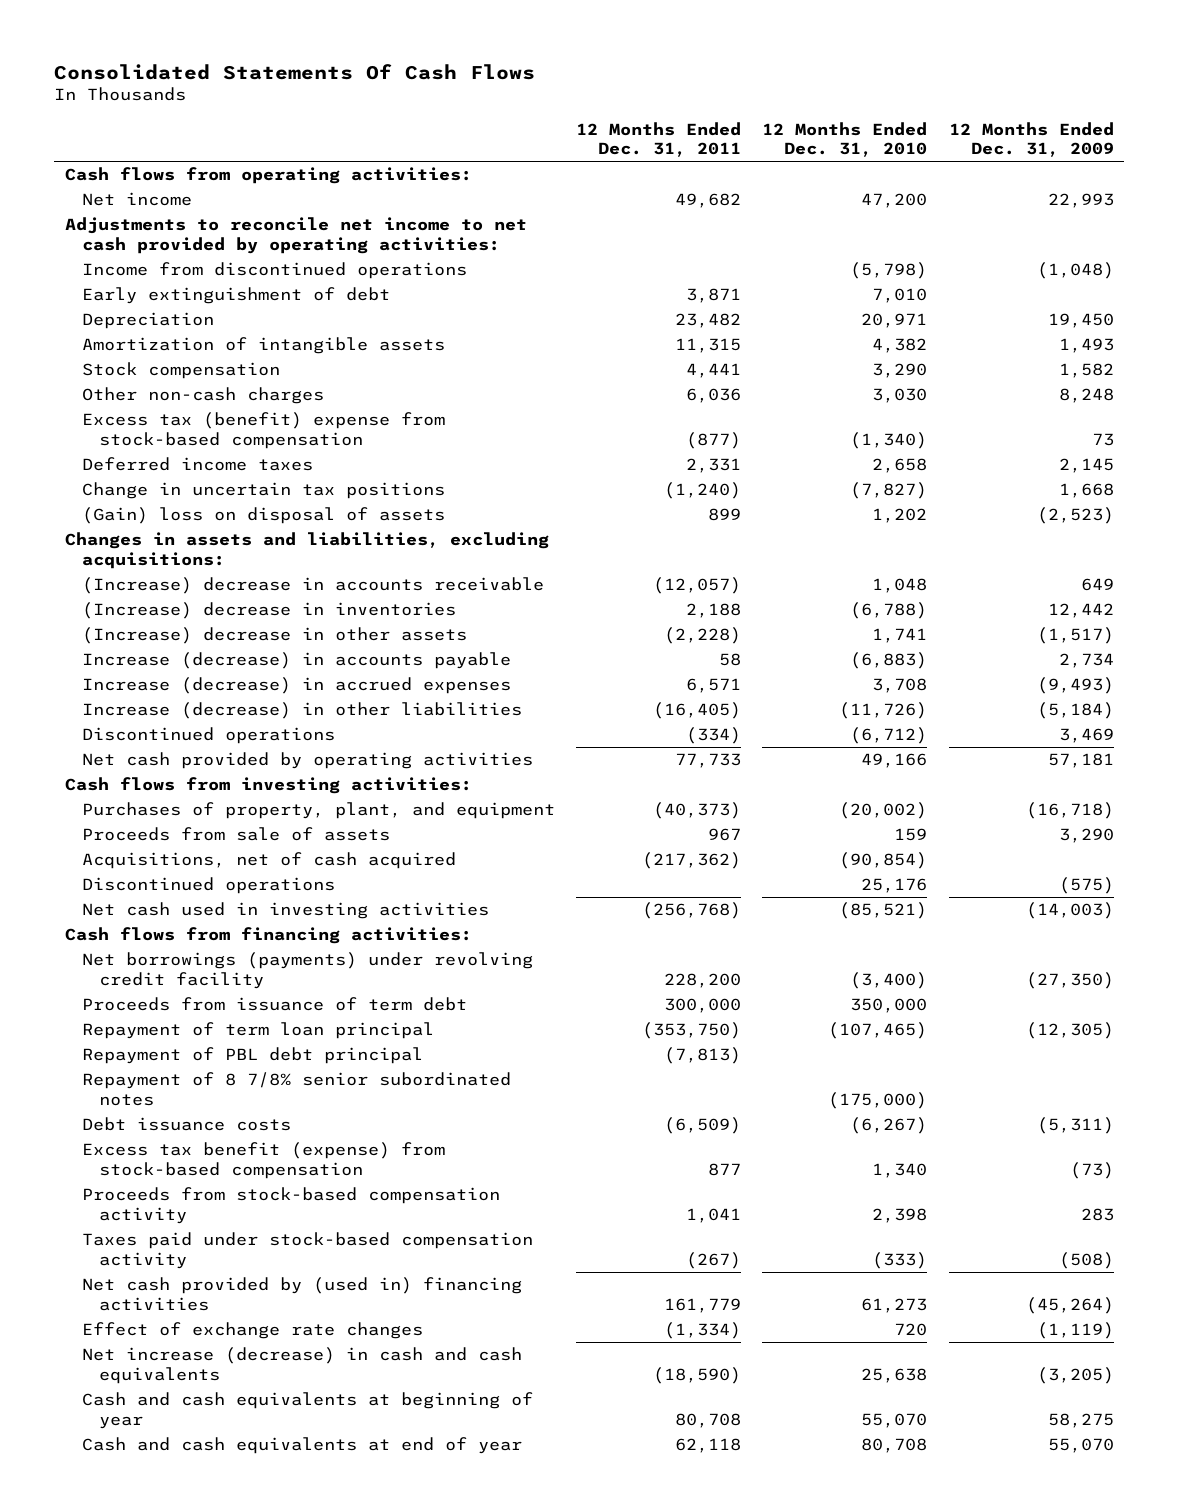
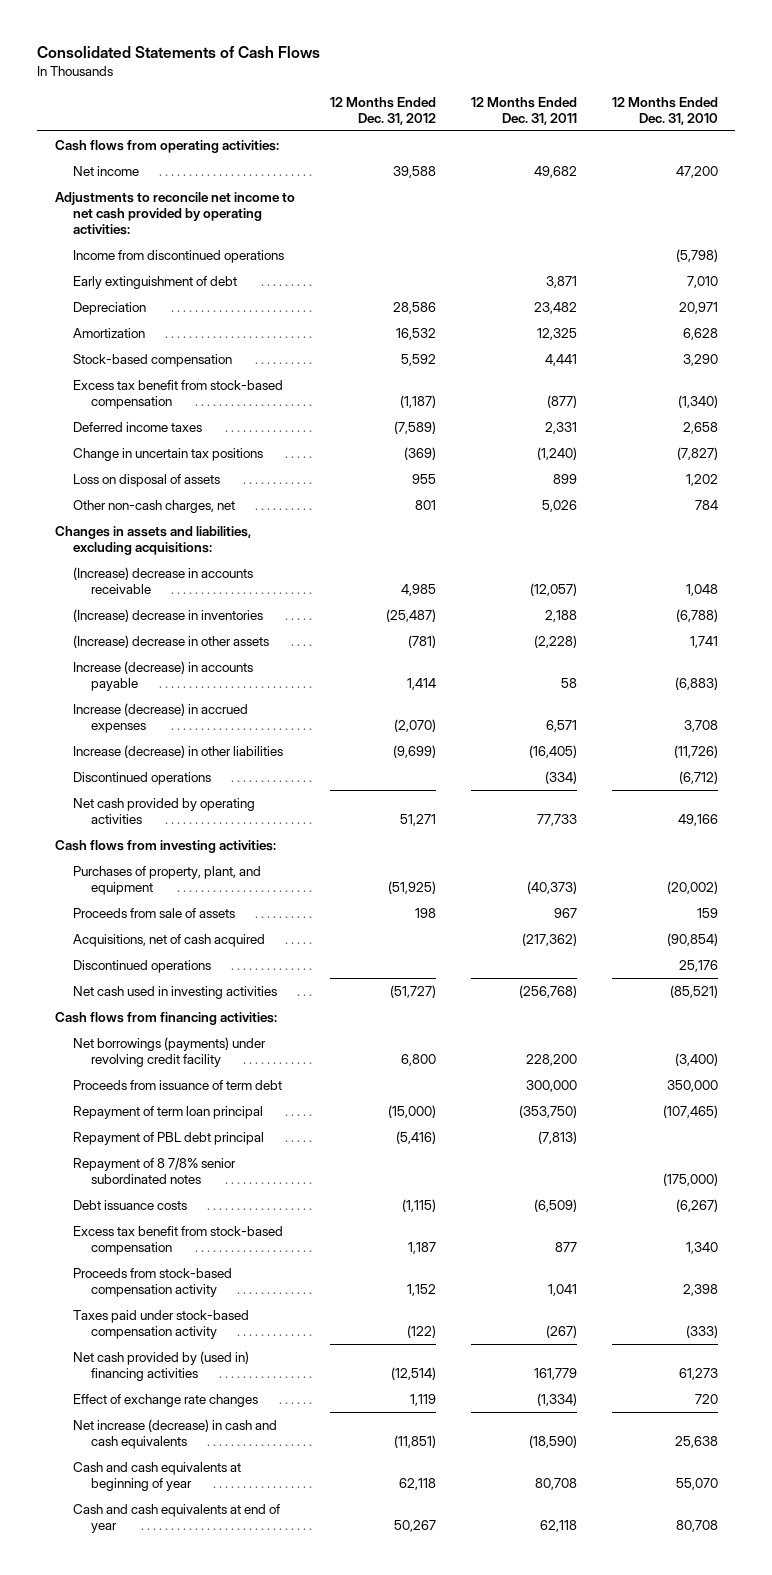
- Consolidated Statements Of Cash Flows
+ Consolidated Statements of Cash Flows
- | 12 Months Ended Dec. 31, 2011 | 12 Months Ended Dec. 31, 2010 | 12 Months Ended Dec. 31, 2009
+ | 12 Months Ended Dec. 31, 2012 | 12 Months Ended Dec. 31, 2011 | 12 Months Ended Dec. 31, 2010
- Amortization of intangible assets | 11,315 | 4,382 | 1,493
- Stock compensation | 4,441 | 3,290 | 1,582
- Other non-cash charges | 6,036 | 3,030 | 8,248
- Excess tax (benefit) expense from stock-based compensation | (877) | (1,340) | 73
+ Amortization | 16,532 | 12,325 | 6,628
+ Stock-based compensation | 5,592 | 4,441 | 3,290
+ Excess tax benefit from stock-based compensation | (1,187) | (877) | (1,340)
- (Gain) loss on disposal of assets | 899 | 1,202 | (2,523)
+ Loss on disposal of assets | 955 | 899 | 1,202
+ Other non-cash charges, net | 801 | 5,026 | 784
- Excess tax benefit (expense) from stock-based compensation | 877 | 1,340 | (73)
+ Excess tax benefit from stock-based compensation | 1,187 | 877 | 1,340

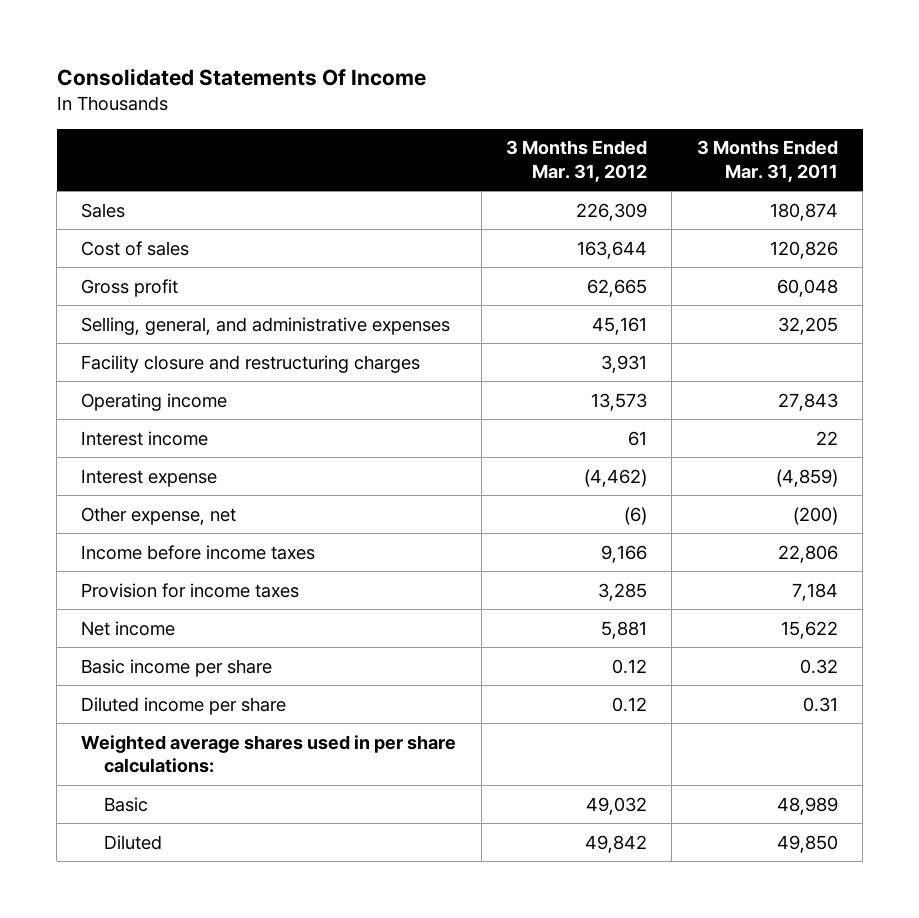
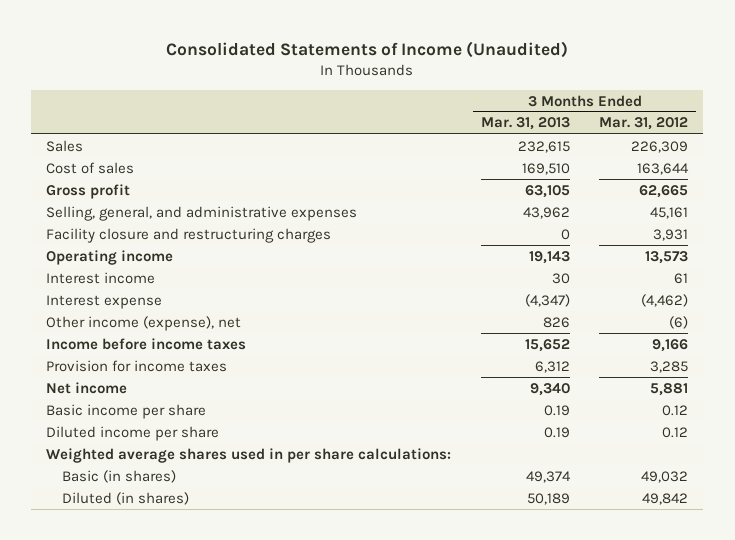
- Consolidated Statements Of Income
+ Consolidated Statements of Income (Unaudited)
- | 3 Months Ended Mar. 31, 2012 | 3 Months Ended Mar. 31, 2011
+ | 3 Months Ended Mar. 31, 2013 | 3 Months Ended Mar. 31, 2012
- Other expense, net | (6) | (200)
+ Other income (expense), net | 826 | (6)
- Basic | 49,032 | 48,989
- Diluted | 49,842 | 49,850
+ Basic (in shares) | 49,374 | 49,032
+ Diluted (in shares) | 50,189 | 49,842

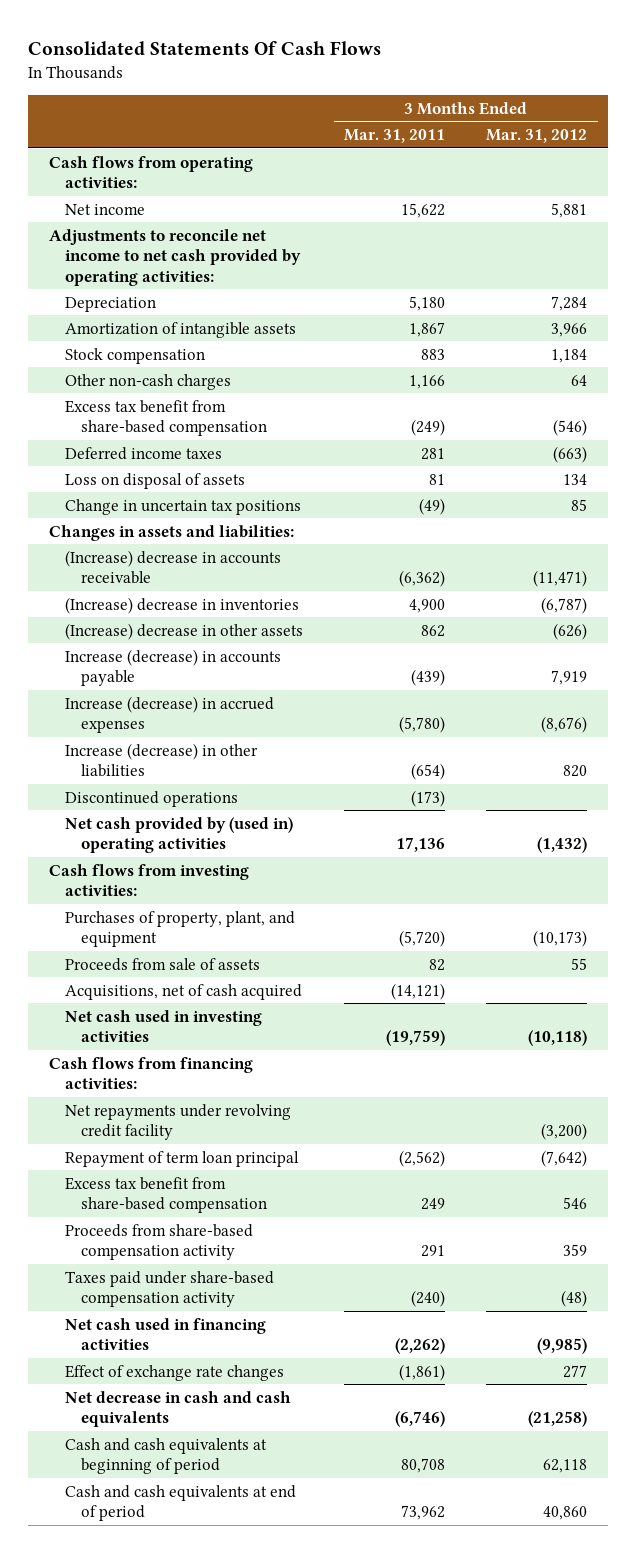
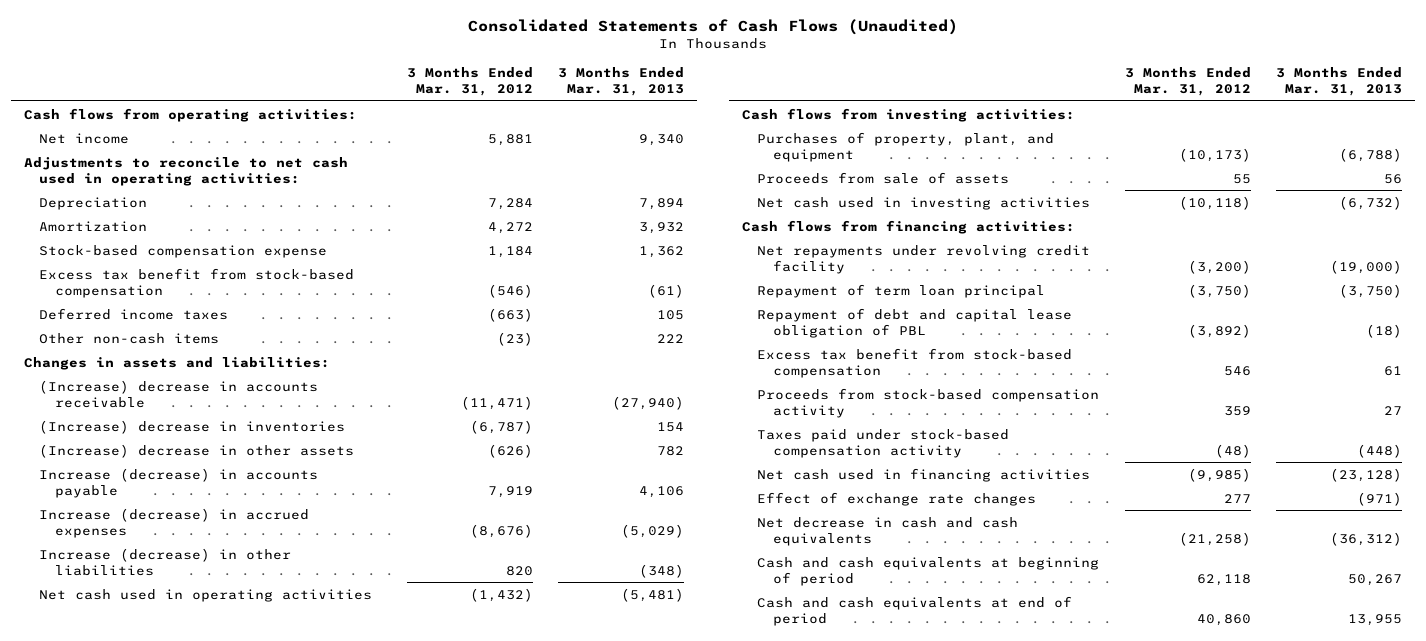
- Consolidated Statements Of Cash Flows
+ Consolidated Statements of Cash Flows (Unaudited)
- | 3 Months Ended Mar. 31, 2011 | 3 Months Ended Mar. 31, 2012
+ | 3 Months Ended Mar. 31, 2012 | 3 Months Ended Mar. 31, 2013
- Adjustments to reconcile net income to net cash provided by operating activities:
+ Adjustments to reconcile to net cash used in operating activities:
- Amortization of intangible assets | 1,867 | 3,966
- Stock compensation | 883 | 1,184
- Other non-cash charges | 1,166 | 64
- Excess tax benefit from share-based compensation | (249) | (546)
+ Amortization | 4,272 | 3,932
+ Stock-based compensation expense | 1,184 | 1,362
+ Excess tax benefit from stock-based compensation | (546) | (61)
- Loss on disposal of assets | 81 | 134
- Change in uncertain tax positions | (49) | 85
+ Other non-cash items | (23) | 222
- Discontinued operations | (173) |
- Net cash provided by (used in) operating activities | 17,136 | (1,432)
+ Net cash used in operating activities | (1,432) | (5,481)
- Acquisitions, net of cash acquired | (14,121) |
- Repayment of term loan principal | (2,562) | (7,642)
- Excess tax benefit from share-based compensation | 249 | 546
- Proceeds from share-based compensation activity | 291 | 359
- Taxes paid under share-based compensation activity | (240) | (48)
+ Repayment of term loan principal | (3,750) | (3,750)
+ Repayment of debt and capital lease obligation of PBL | (3,892) | (18)
+ Excess tax benefit from stock-based compensation | 546 | 61
+ Proceeds from stock-based compensation activity | 359 | 27
+ Taxes paid under stock-based compensation activity | (48) | (448)

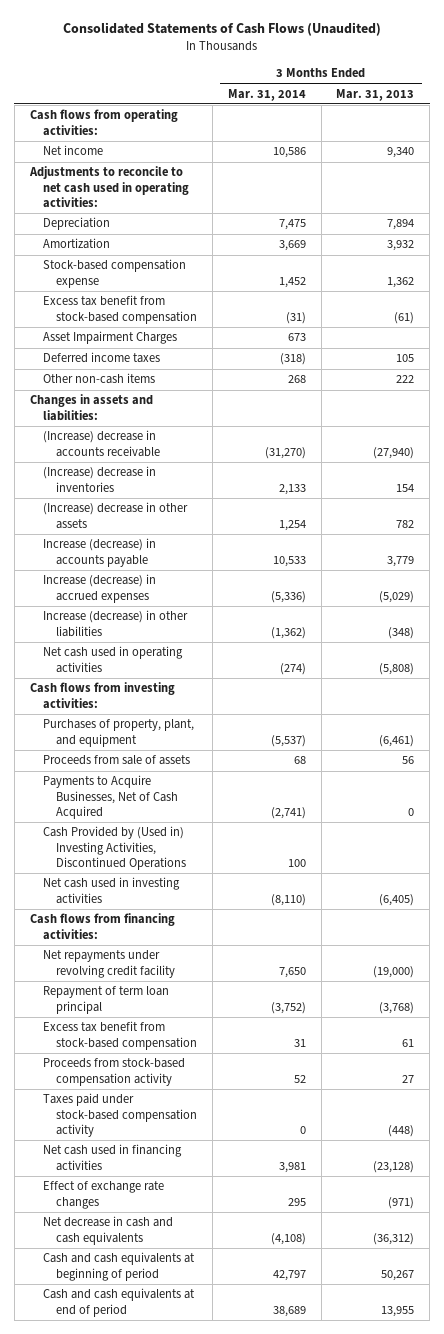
- | 3 Months Ended Mar. 31, 2012 | 3 Months Ended Mar. 31, 2013
+ | 3 Months Ended Mar. 31, 2014 | 3 Months Ended Mar. 31, 2013
+ Asset Impairment Charges | 673 |
- Increase (decrease) in accounts payable | 7,919 | 4,106
+ Increase (decrease) in accounts payable | 10,533 | 3,779
- Net cash used in operating activities | (1,432) | (5,481)
+ Net cash used in operating activities | (274) | (5,808)
- Purchases of property, plant, and equipment | (10,173) | (6,788)
+ Purchases of property, plant, and equipment | (5,537) | (6,461)
- Net cash used in investing activities | (10,118) | (6,732)
+ Payments to Acquire Businesses, Net of Cash Acquired | (2,741) | 0
+ Cash Provided by (Used in) Investing Activities, Discontinued Operations | 100 |
+ Net cash used in investing activities | (8,110) | (6,405)
- Repayment of term loan principal | (3,750) | (3,750)
- Repayment of debt and capital lease obligation of PBL | (3,892) | (18)
+ Repayment of term loan principal | (3,752) | (3,768)

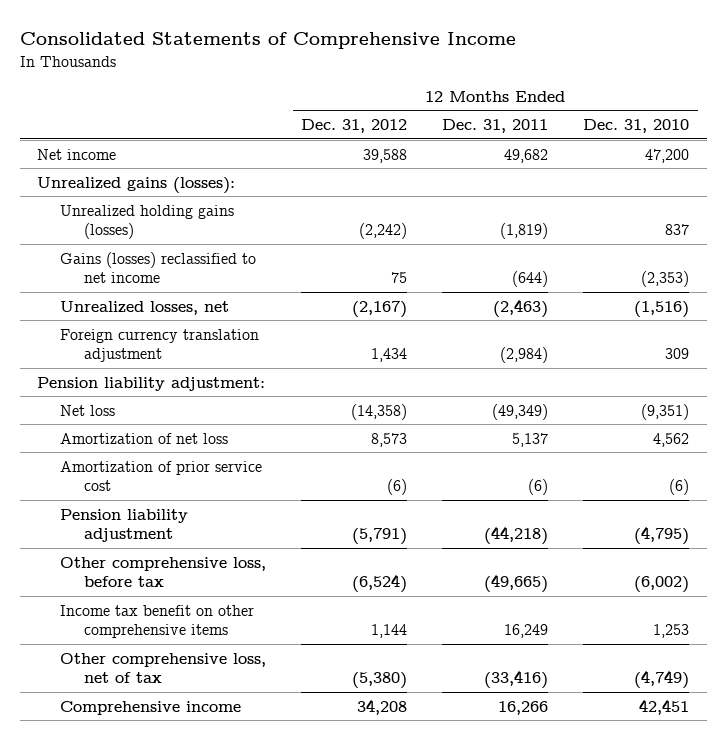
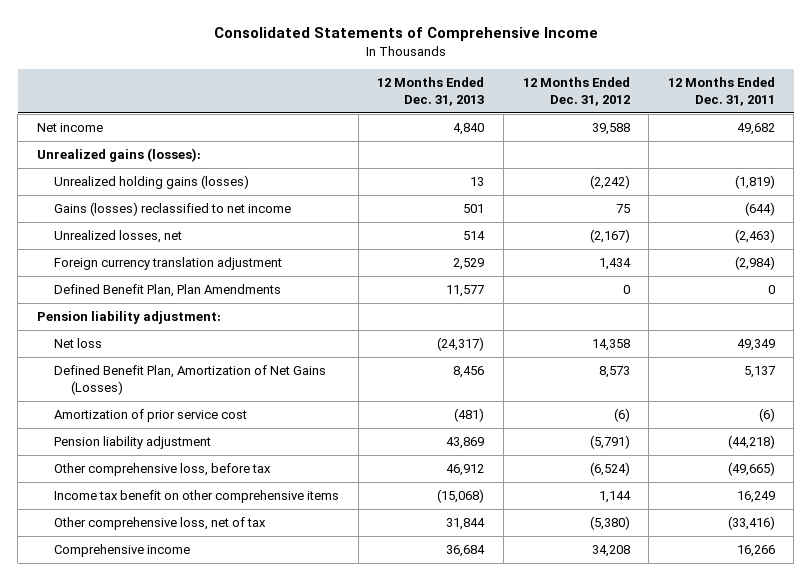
- | 12 Months Ended Dec. 31, 2012 | 12 Months Ended Dec. 31, 2011 | 12 Months Ended Dec. 31, 2010
+ | 12 Months Ended Dec. 31, 2013 | 12 Months Ended Dec. 31, 2012 | 12 Months Ended Dec. 31, 2011
+ Defined Benefit Plan, Plan Amendments | 11,577 | 0 | 0
- Net loss | (14,358) | (49,349) | (9,351)
- Amortization of net loss | 8,573 | 5,137 | 4,562
+ Net loss | (24,317) | 14,358 | 49,349
+ Defined Benefit Plan, Amortization of Net Gains (Losses) | 8,456 | 8,573 | 5,137

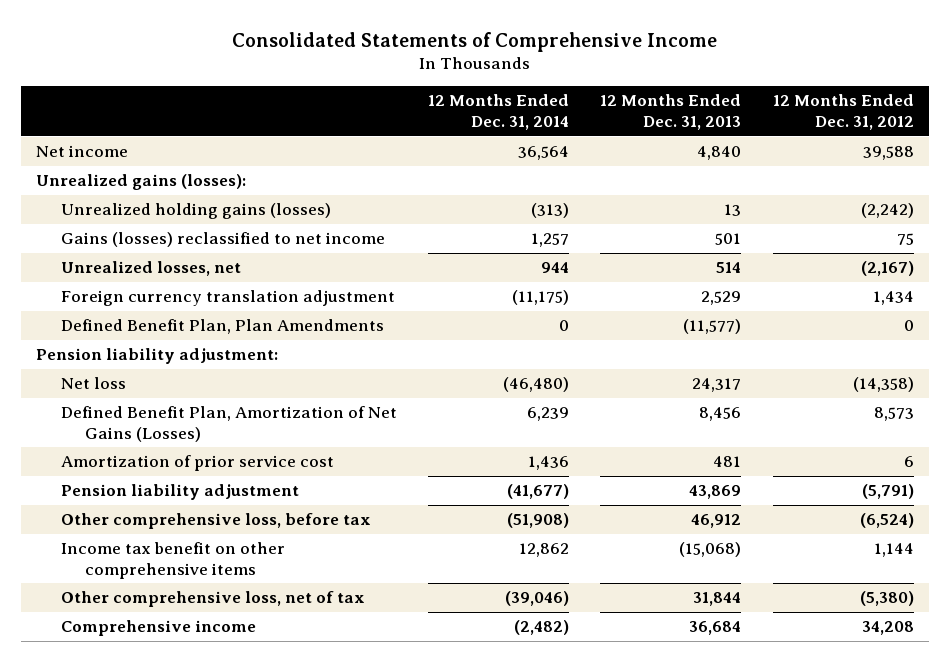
- | 12 Months Ended Dec. 31, 2013 | 12 Months Ended Dec. 31, 2012 | 12 Months Ended Dec. 31, 2011
+ | 12 Months Ended Dec. 31, 2014 | 12 Months Ended Dec. 31, 2013 | 12 Months Ended Dec. 31, 2012
- Defined Benefit Plan, Plan Amendments | 11,577 | 0 | 0
+ Defined Benefit Plan, Plan Amendments | 0 | (11,577) | 0
- Net loss | (24,317) | 14,358 | 49,349
+ Net loss | (46,480) | 24,317 | (14,358)
- Amortization of prior service cost | (481) | (6) | (6)
+ Amortization of prior service cost | 1,436 | 481 | 6

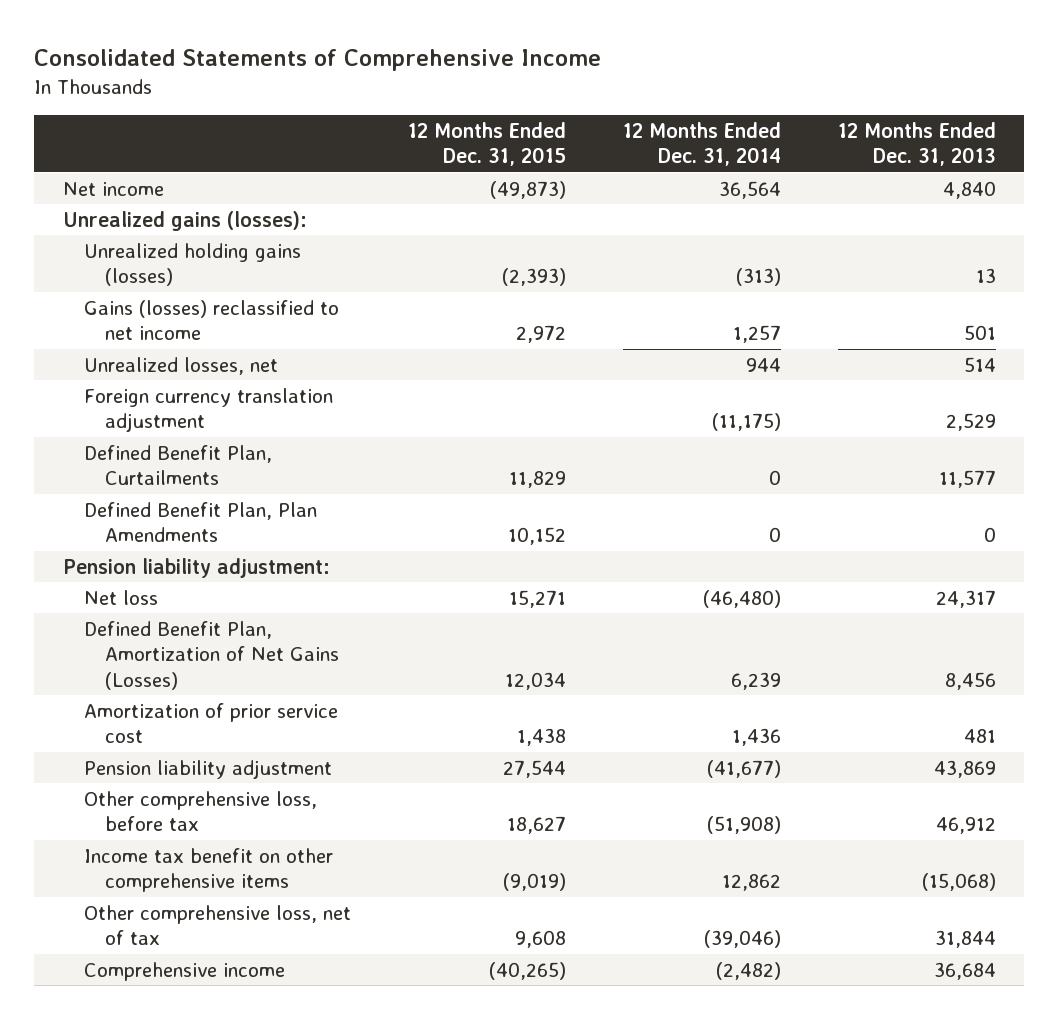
- | 12 Months Ended Dec. 31, 2014 | 12 Months Ended Dec. 31, 2013 | 12 Months Ended Dec. 31, 2012
+ | 12 Months Ended Dec. 31, 2015 | 12 Months Ended Dec. 31, 2014 | 12 Months Ended Dec. 31, 2013
- Defined Benefit Plan, Plan Amendments | 0 | (11,577) | 0
+ Defined Benefit Plan, Curtailments | 11,829 | 0 | 11,577
+ Defined Benefit Plan, Plan Amendments | 10,152 | 0 | 0

